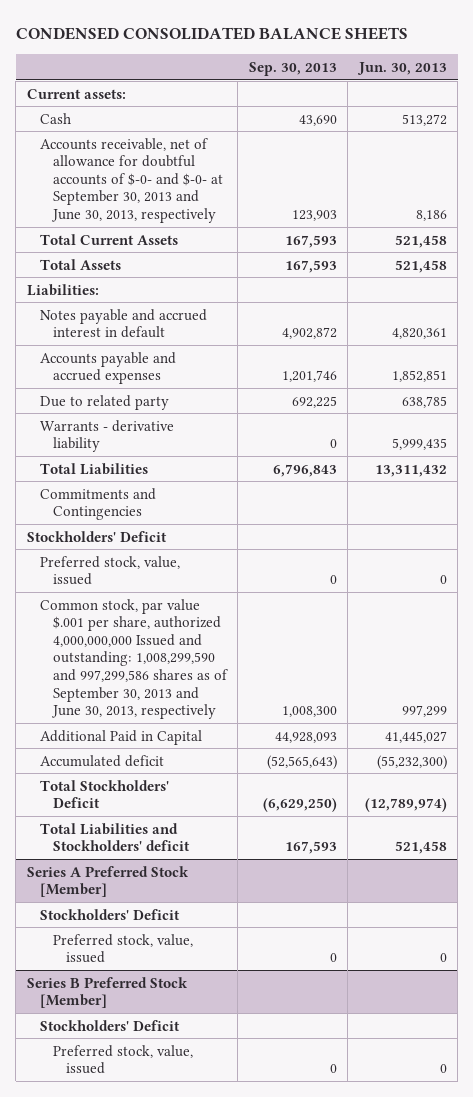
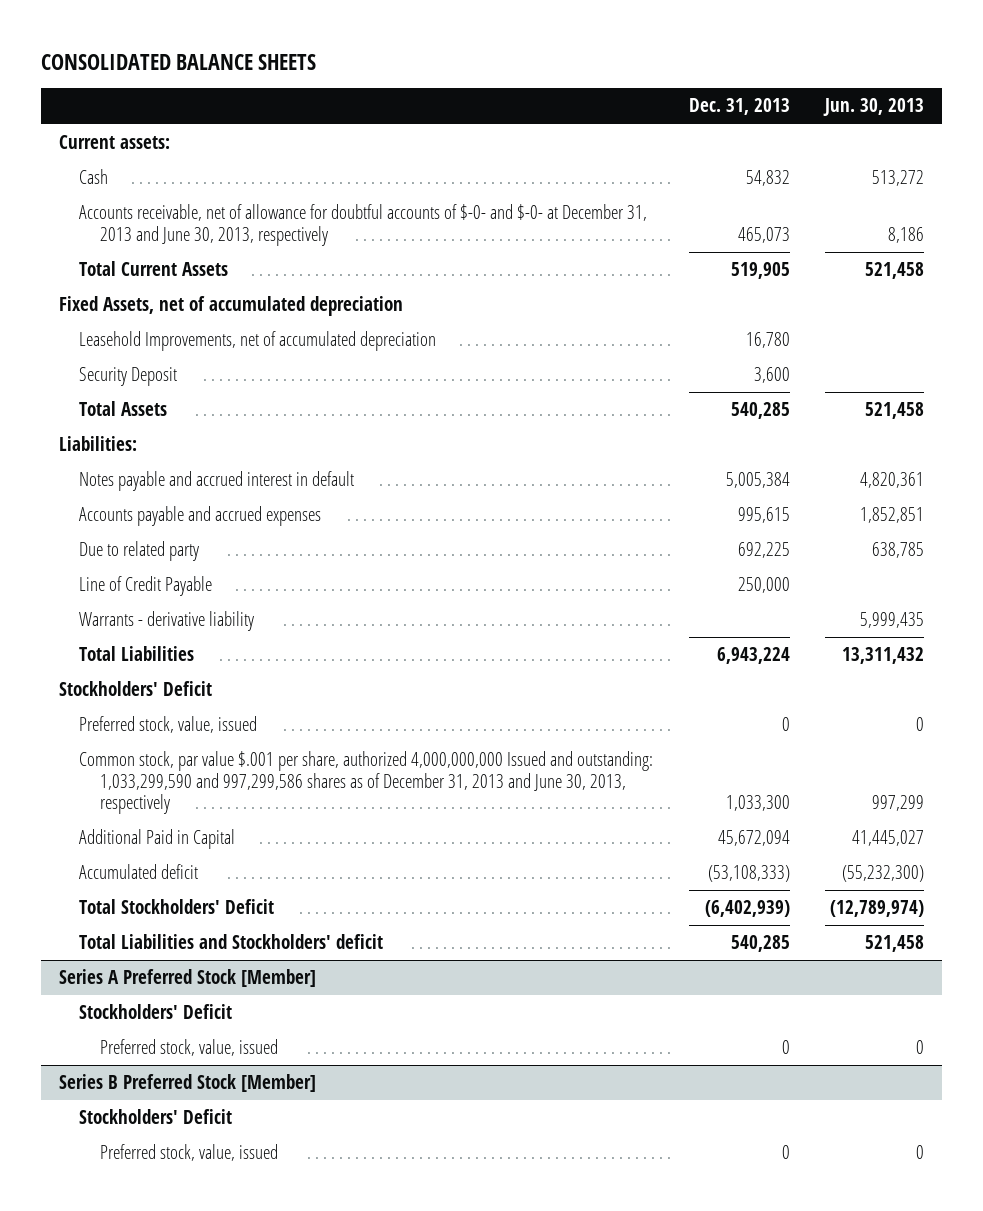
- CONDENSED CONSOLIDATED BALANCE SHEETS
+ CONSOLIDATED BALANCE SHEETS
- | Sep. 30, 2013 | Jun. 30, 2013
+ | Dec. 31, 2013 | Jun. 30, 2013
- Accounts receivable, net of allowance for doubtful accounts of $-0- and $-0- at September 30, 2013 and June 30, 2013, respectively | 123,903 | 8,186
+ Accounts receivable, net of allowance for doubtful accounts of $-0- and $-0- at December 31, 2013 and June 30, 2013, respectively | 465,073 | 8,186
+ Fixed Assets, net of accumulated depreciation
+ Leasehold Improvements, net of accumulated depreciation | 16,780 |
+ Security Deposit | 3,600 |
+ Line of Credit Payable | 250,000 |
- Commitments and Contingencies
- Common stock, par value $.001 per share, authorized 4,000,000,000 Issued and outstanding: 1,008,299,590 and 997,299,586 shares as of September 30, 2013 and June 30, 2013, respectively | 1,008,300 | 997,299
+ Common stock, par value $.001 per share, authorized 4,000,000,000 Issued and outstanding: 1,033,299,590 and 997,299,586 shares as of December 31, 2013 and June 30, 2013, respectively | 1,033,300 | 997,299

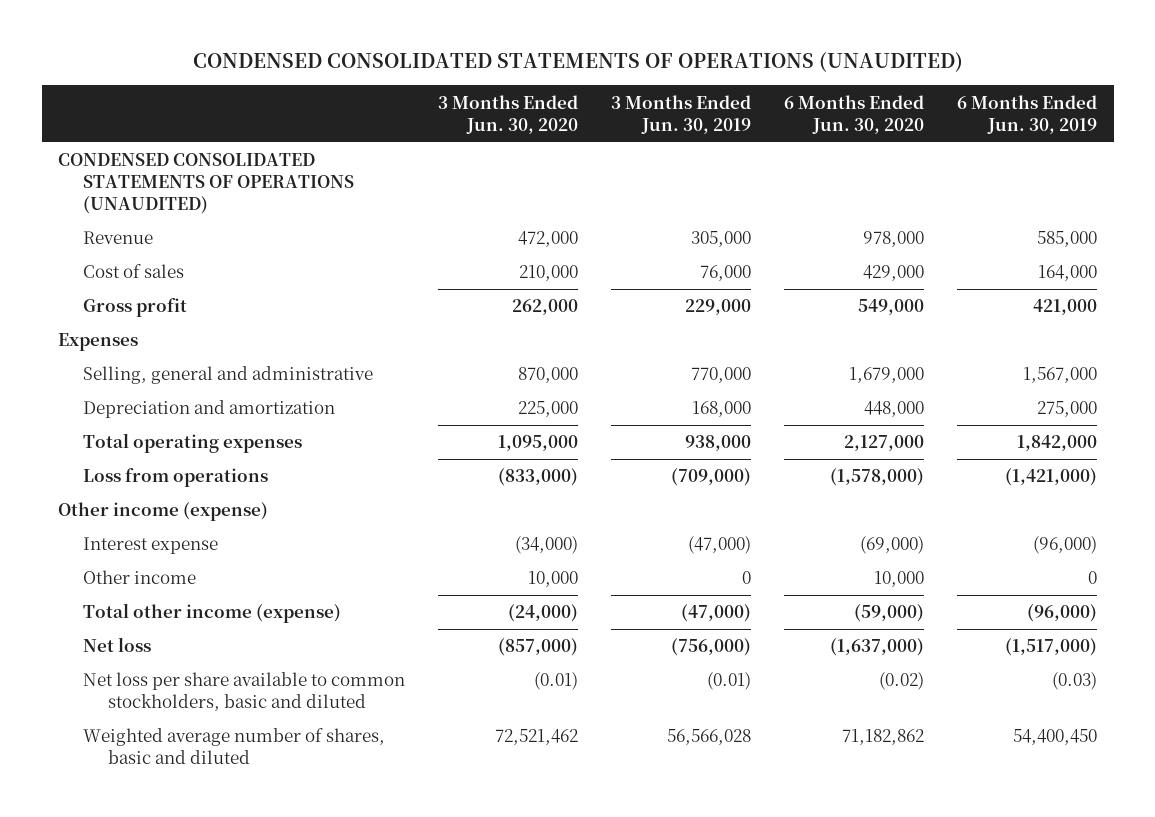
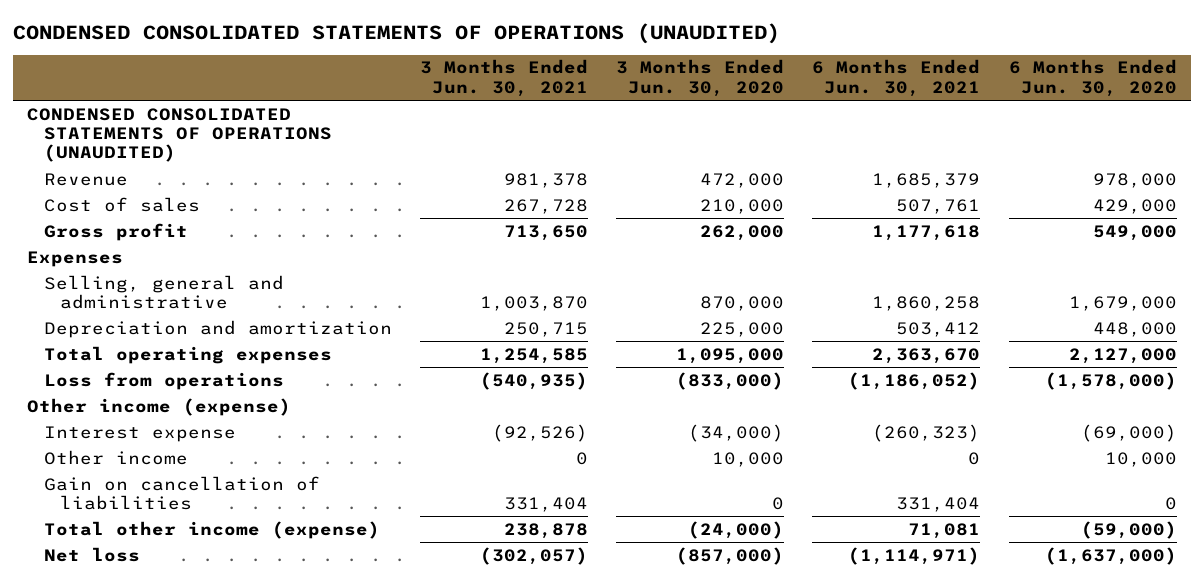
- | 3 Months Ended Jun. 30, 2020 | 3 Months Ended Jun. 30, 2019 | 6 Months Ended Jun. 30, 2020 | 6 Months Ended Jun. 30, 2019
+ | 3 Months Ended Jun. 30, 2021 | 3 Months Ended Jun. 30, 2020 | 6 Months Ended Jun. 30, 2021 | 6 Months Ended Jun. 30, 2020
+ Gain on cancellation of liabilities | 331,404 | 0 | 331,404 | 0
- Net loss per share available to common stockholders, basic and diluted | (0.01) | (0.01) | (0.02) | (0.03)
- Weighted average number of shares, basic and diluted | 72,521,462 | 56,566,028 | 71,182,862 | 54,400,450

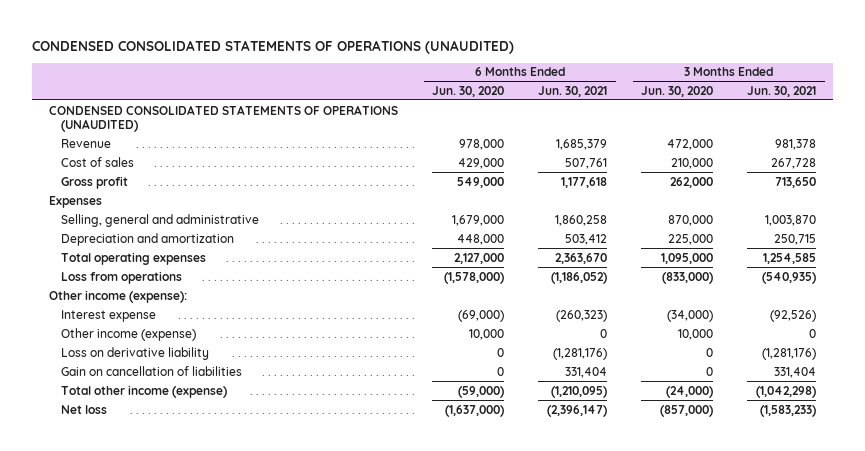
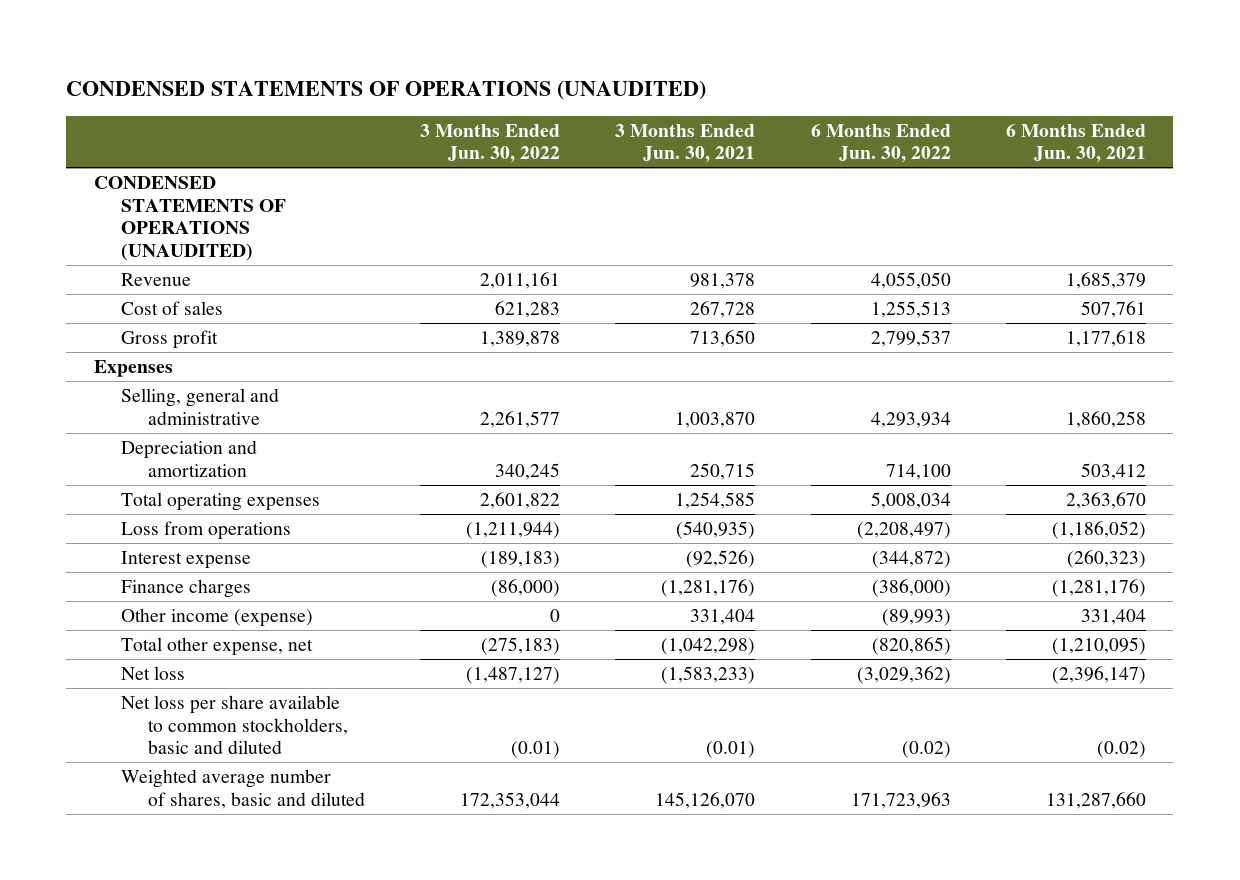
- CONDENSED CONSOLIDATED STATEMENTS OF OPERATIONS (UNAUDITED)
+ CONDENSED STATEMENTS OF OPERATIONS (UNAUDITED)
- | 6 Months Ended Jun. 30, 2020 | 6 Months Ended Jun. 30, 2021 | 3 Months Ended Jun. 30, 2020 | 3 Months Ended Jun. 30, 2021
+ | 3 Months Ended Jun. 30, 2022 | 3 Months Ended Jun. 30, 2021 | 6 Months Ended Jun. 30, 2022 | 6 Months Ended Jun. 30, 2021
- CONDENSED CONSOLIDATED STATEMENTS OF OPERATIONS (UNAUDITED)
+ CONDENSED STATEMENTS OF OPERATIONS (UNAUDITED)
- Other income (expense):
- Other income (expense) | 10,000 | 0 | 10,000 | 0
- Loss on derivative liability | 0 | (1,281,176) | 0 | (1,281,176)
- Gain on cancellation of liabilities | 0 | 331,404 | 0 | 331,404
- Total other income (expense) | (59,000) | (1,210,095) | (24,000) | (1,042,298)
+ Finance charges | (86,000) | (1,281,176) | (386,000) | (1,281,176)
+ Other income (expense) | 0 | 331,404 | (89,993) | 331,404
+ Total other expense, net | (275,183) | (1,042,298) | (820,865) | (1,210,095)
+ Net loss per share available to common stockholders, basic and diluted | (0.01) | (0.01) | (0.02) | (0.02)
+ Weighted average number of shares, basic and diluted | 172,353,044 | 145,126,070 | 171,723,963 | 131,287,660

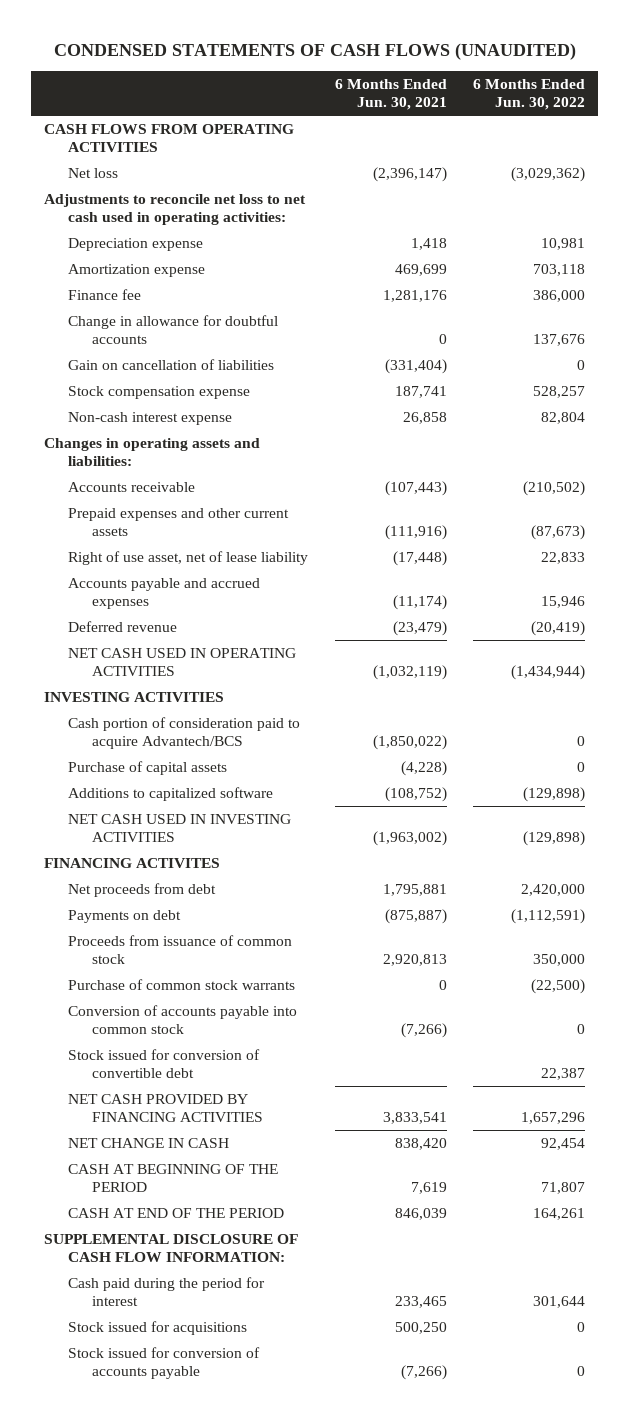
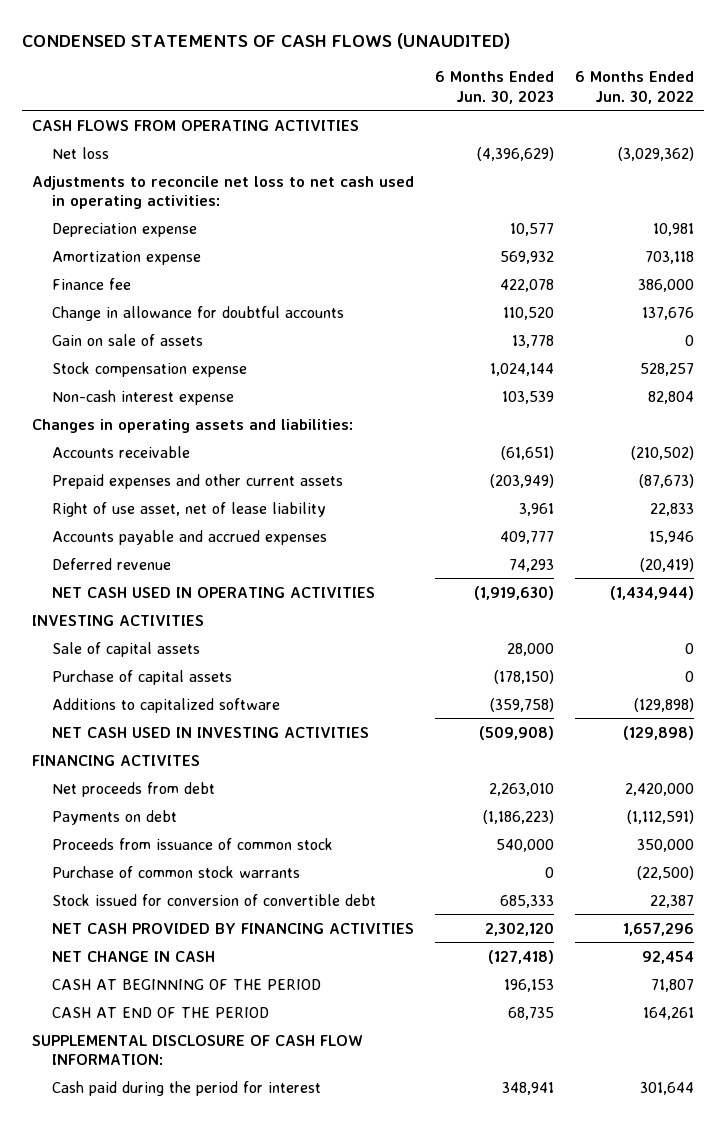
- | 6 Months Ended Jun. 30, 2021 | 6 Months Ended Jun. 30, 2022
+ | 6 Months Ended Jun. 30, 2023 | 6 Months Ended Jun. 30, 2022
- Gain on cancellation of liabilities | (331,404) | 0
+ Gain on sale of assets | 13,778 | 0
- Cash portion of consideration paid to acquire Advantech/BCS | (1,850,022) | 0
+ Sale of capital assets | 28,000 | 0
- Conversion of accounts payable into common stock | (7,266) | 0
- Stock issued for acquisitions | 500,250 | 0
- Stock issued for conversion of accounts payable | (7,266) | 0

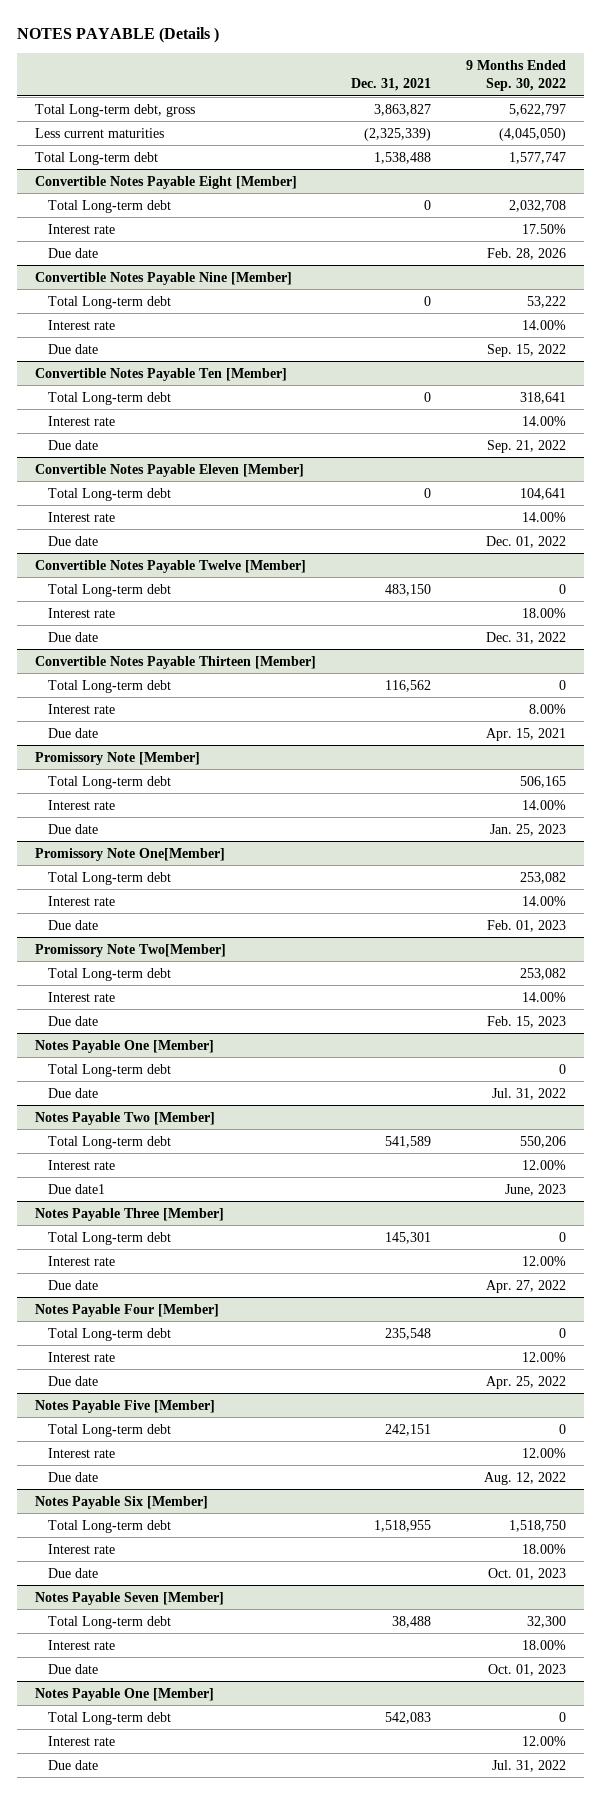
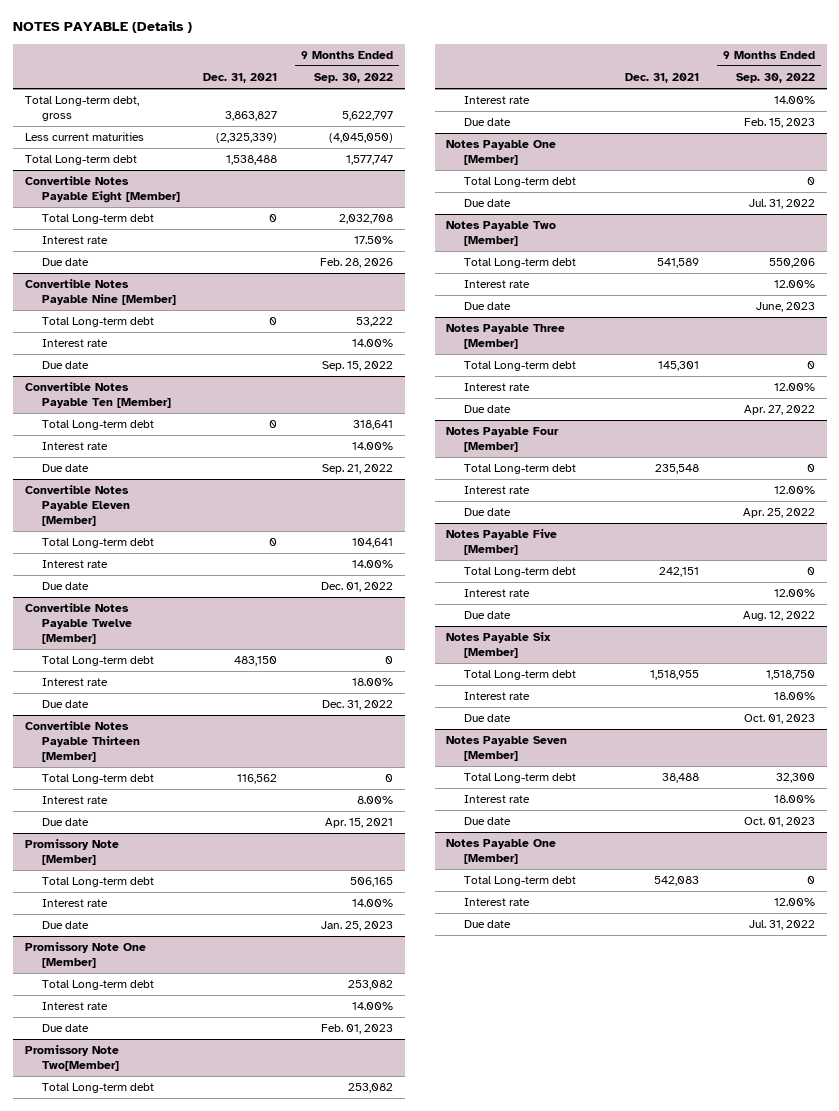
- Promissory Note One[Member]
+ Promissory Note One [Member]
@ Notes Payable Two [Member]
- Due date1 | | June, 2023
+ Due date | | June, 2023

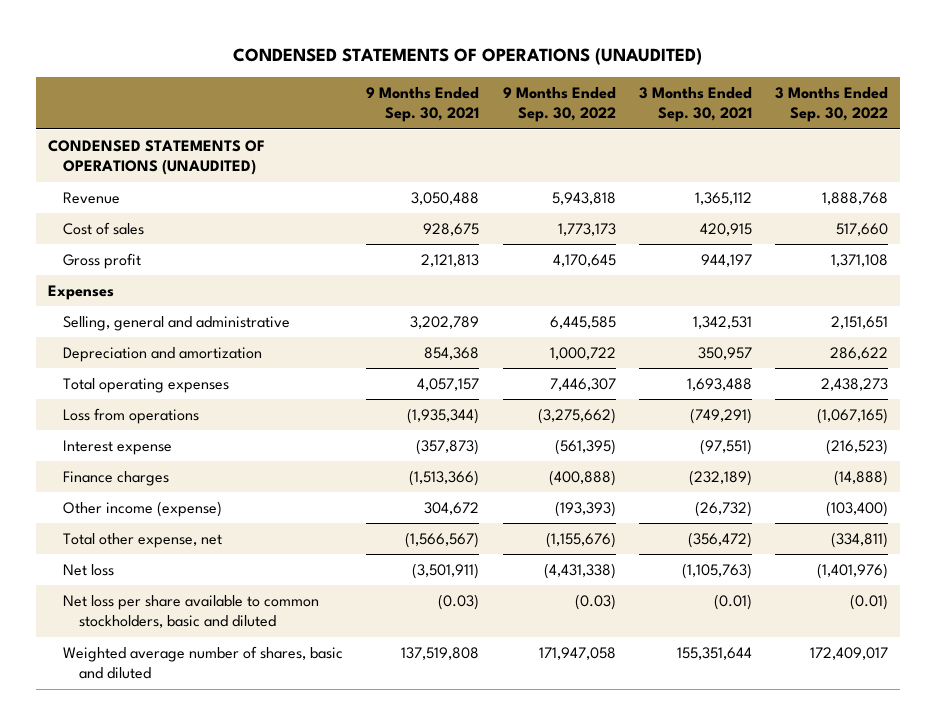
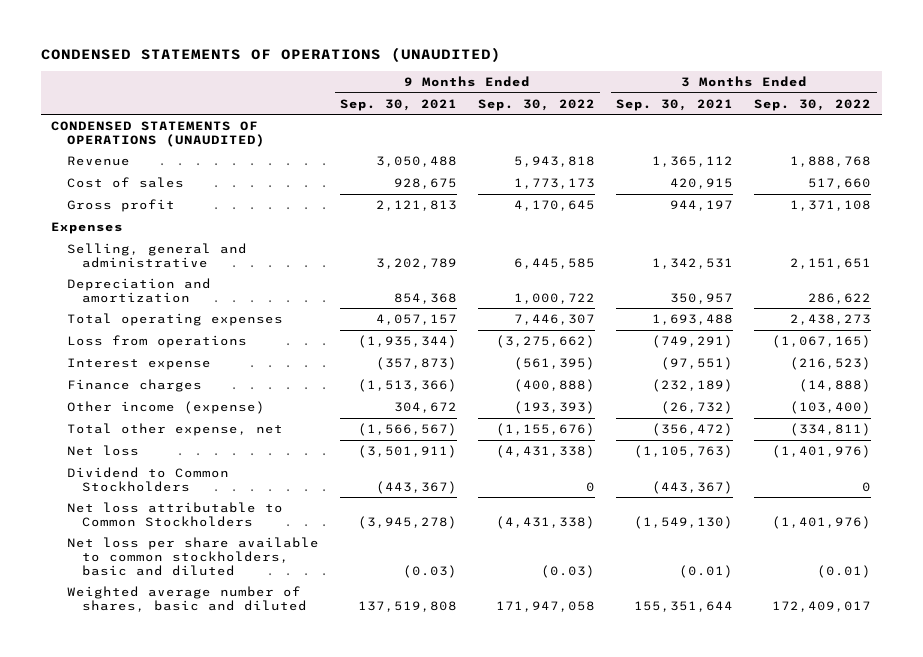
+ Dividend to Common Stockholders | (443,367) | 0 | (443,367) | 0
+ Net loss attributable to Common Stockholders | (3,945,278) | (4,431,338) | (1,549,130) | (1,401,976)

